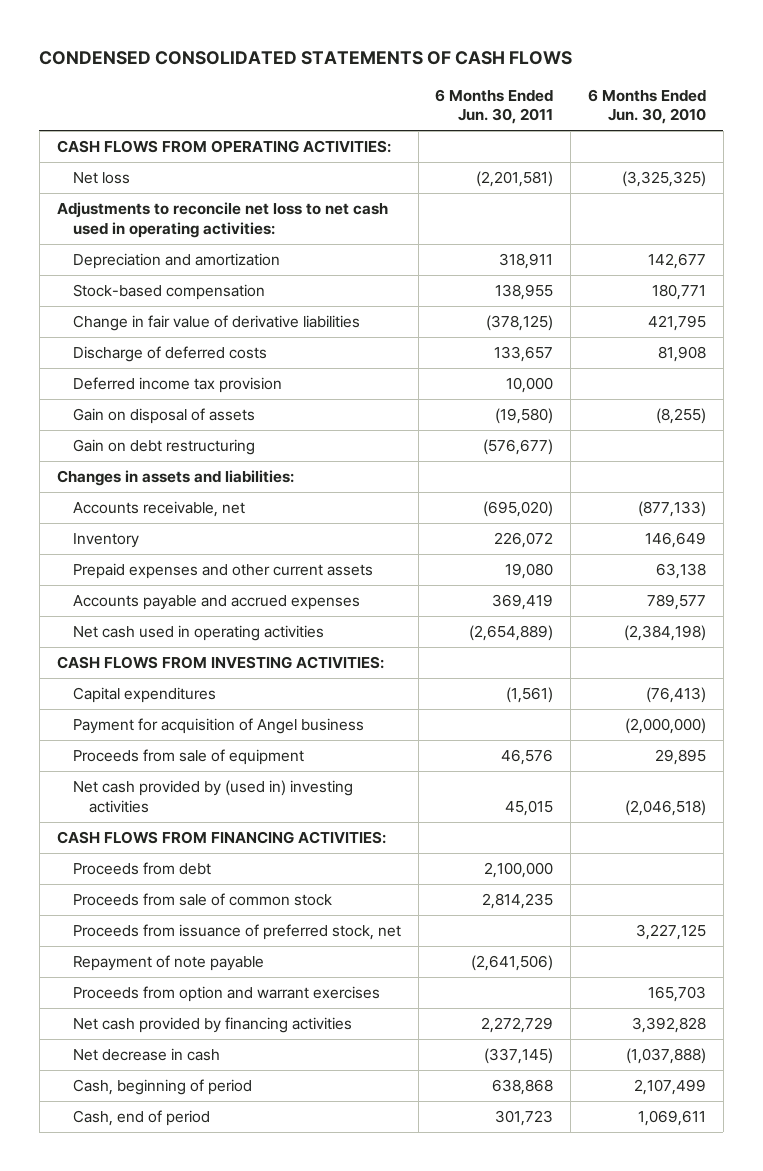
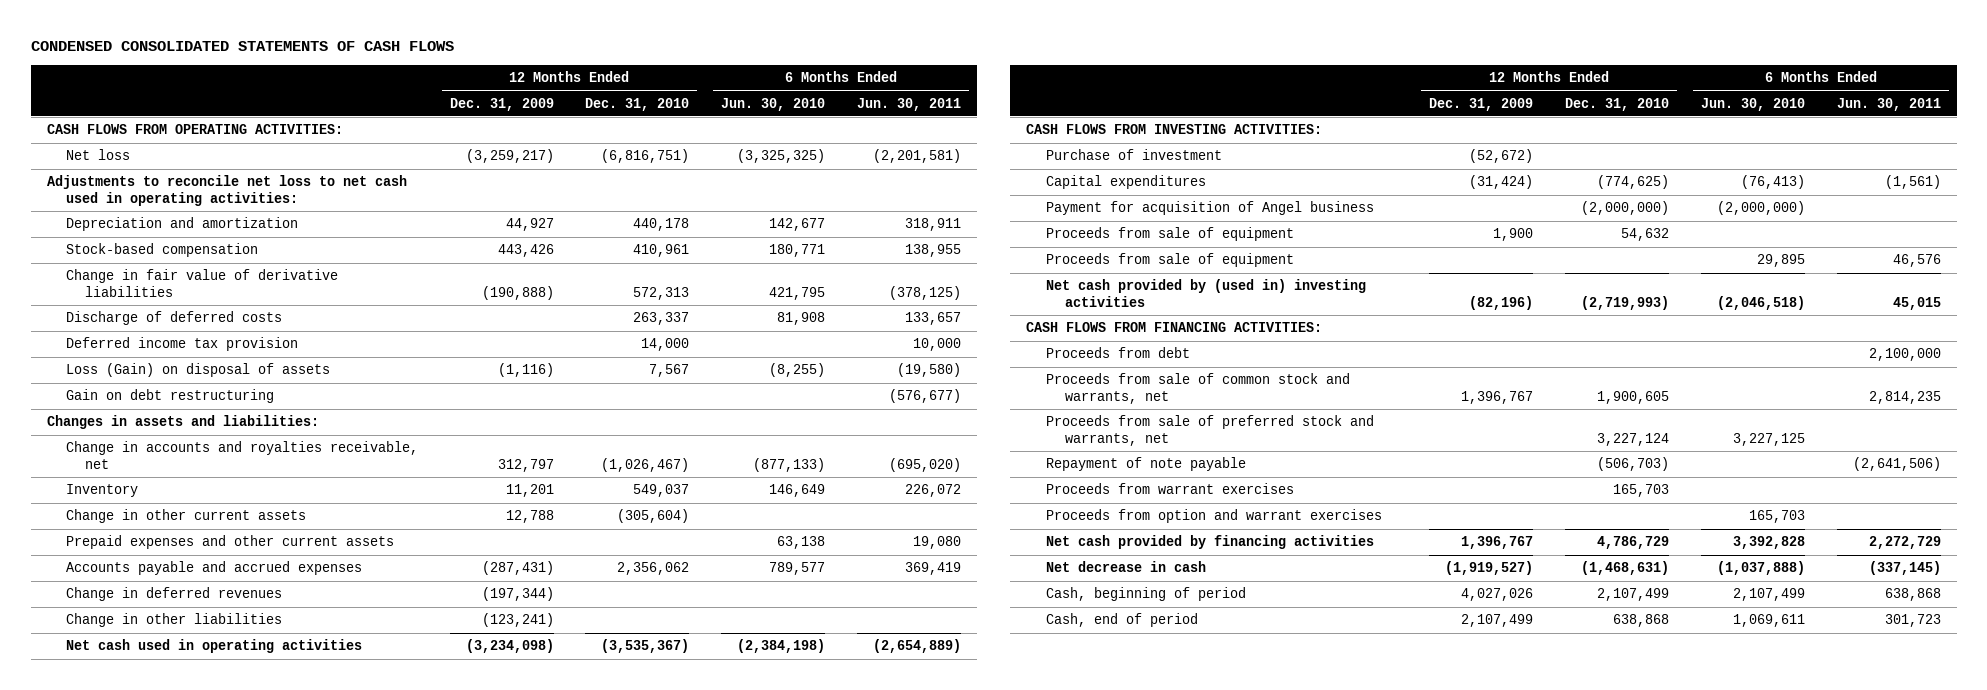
- | 6 Months Ended Jun. 30, 2011 | 6 Months Ended Jun. 30, 2010
+ | 12 Months Ended Dec. 31, 2009 | 12 Months Ended Dec. 31, 2010 | 6 Months Ended Jun. 30, 2010 | 6 Months Ended Jun. 30, 2011
- Gain on disposal of assets | (19,580) | (8,255)
+ Loss (Gain) on disposal of assets | (1,116) | 7,567 | (8,255) | (19,580)
- Accounts receivable, net | (695,020) | (877,133)
+ Change in accounts and royalties receivable, net | 312,797 | (1,026,467) | (877,133) | (695,020)
+ Change in other current assets | 12,788 | (305,604) | |
+ Change in deferred revenues | (197,344) | | |
+ Change in other liabilities | (123,241) | | |
+ Purchase of investment | (52,672) | | |
+ Proceeds from sale of equipment | 1,900 | 54,632 | |
- Proceeds from sale of common stock | 2,814,235 |
- Proceeds from issuance of preferred stock, net | | 3,227,125
+ Proceeds from sale of common stock and warrants, net | 1,396,767 | 1,900,605 | | 2,814,235
+ Proceeds from sale of preferred stock and warrants, net | | 3,227,124 | 3,227,125 |
+ Proceeds from warrant exercises | | 165,703 | |

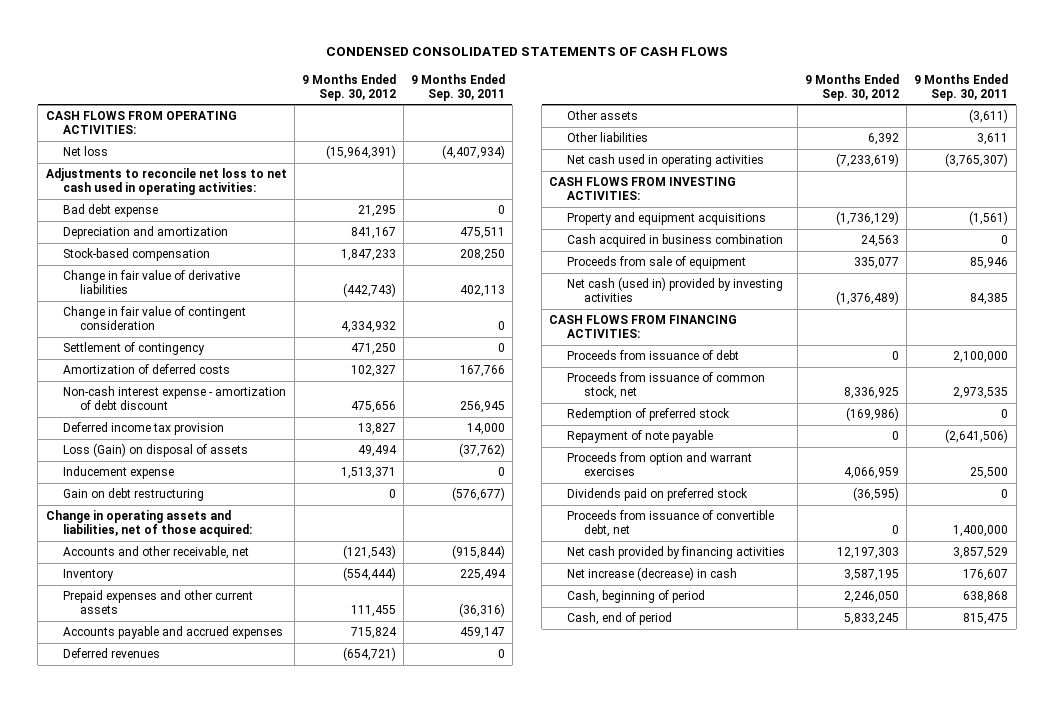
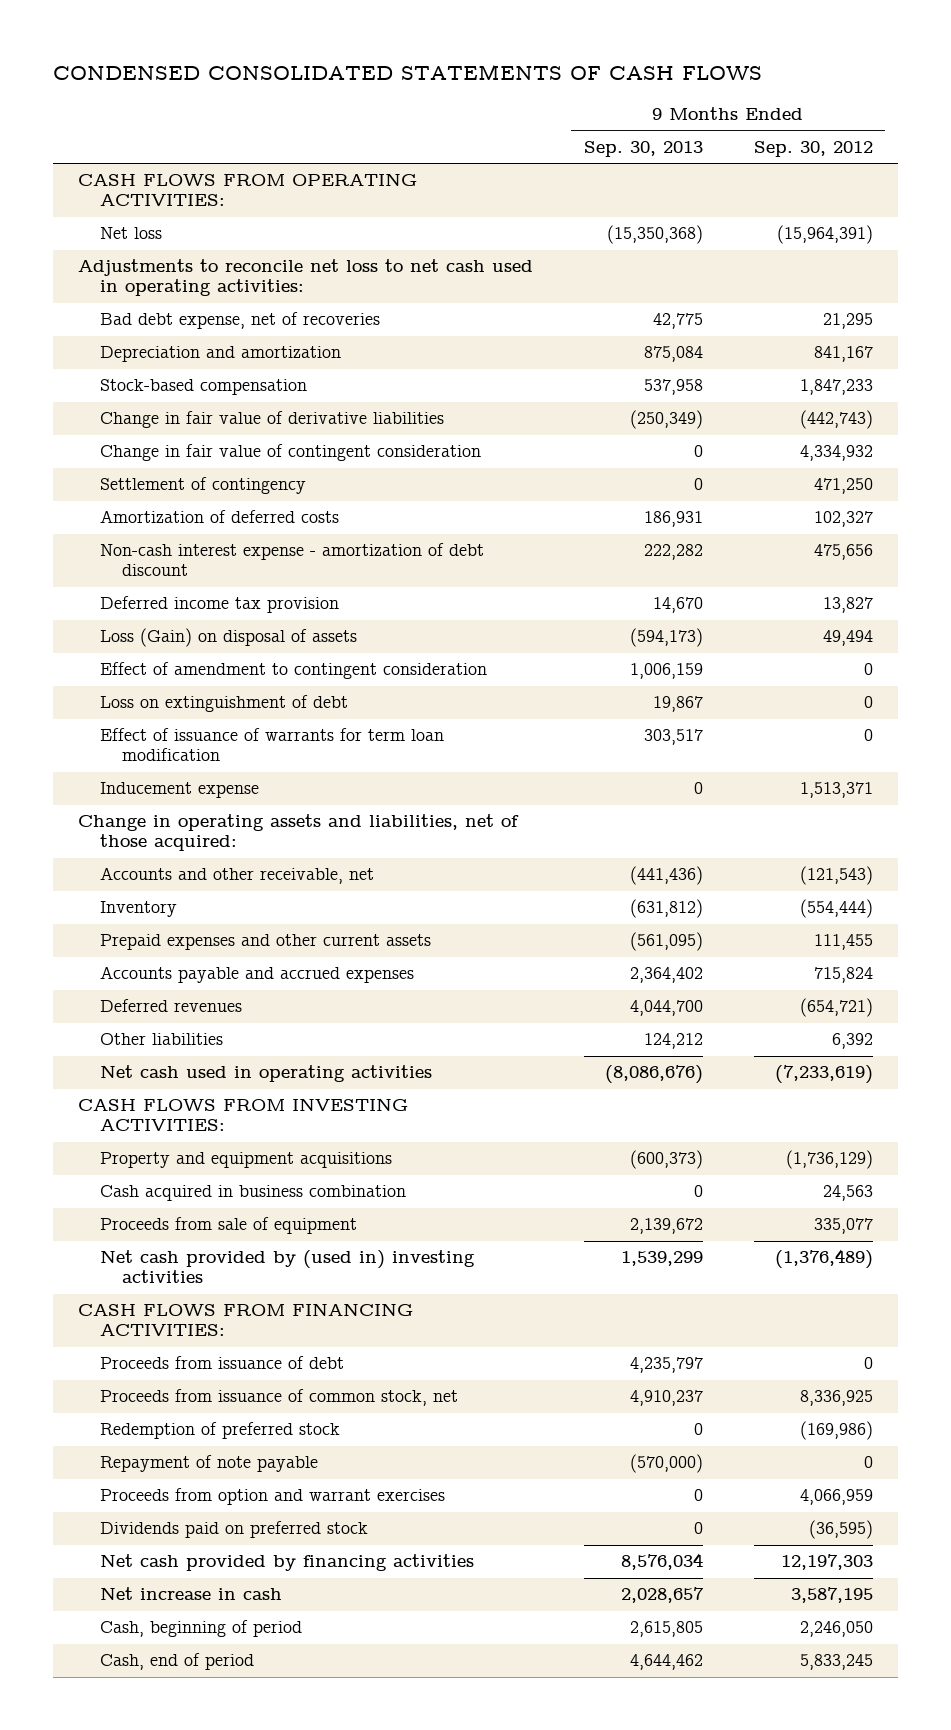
- | 9 Months Ended Sep. 30, 2012 | 9 Months Ended Sep. 30, 2011
+ | 9 Months Ended Sep. 30, 2013 | 9 Months Ended Sep. 30, 2012
- Bad debt expense | 21,295 | 0
+ Bad debt expense, net of recoveries | 42,775 | 21,295
+ Effect of amendment to contingent consideration | 1,006,159 | 0
+ Loss on extinguishment of debt | 19,867 | 0
+ Effect of issuance of warrants for term loan modification | 303,517 | 0
- Gain on debt restructuring | 0 | (576,677)
- Other assets | | (3,611)
- Net cash (used in) provided by investing activities | (1,376,489) | 84,385
+ Net cash provided by (used in) investing activities | 1,539,299 | (1,376,489)
- Proceeds from issuance of convertible debt, net | 0 | 1,400,000
- Net increase (decrease) in cash | 3,587,195 | 176,607
+ Net increase in cash | 2,028,657 | 3,587,195

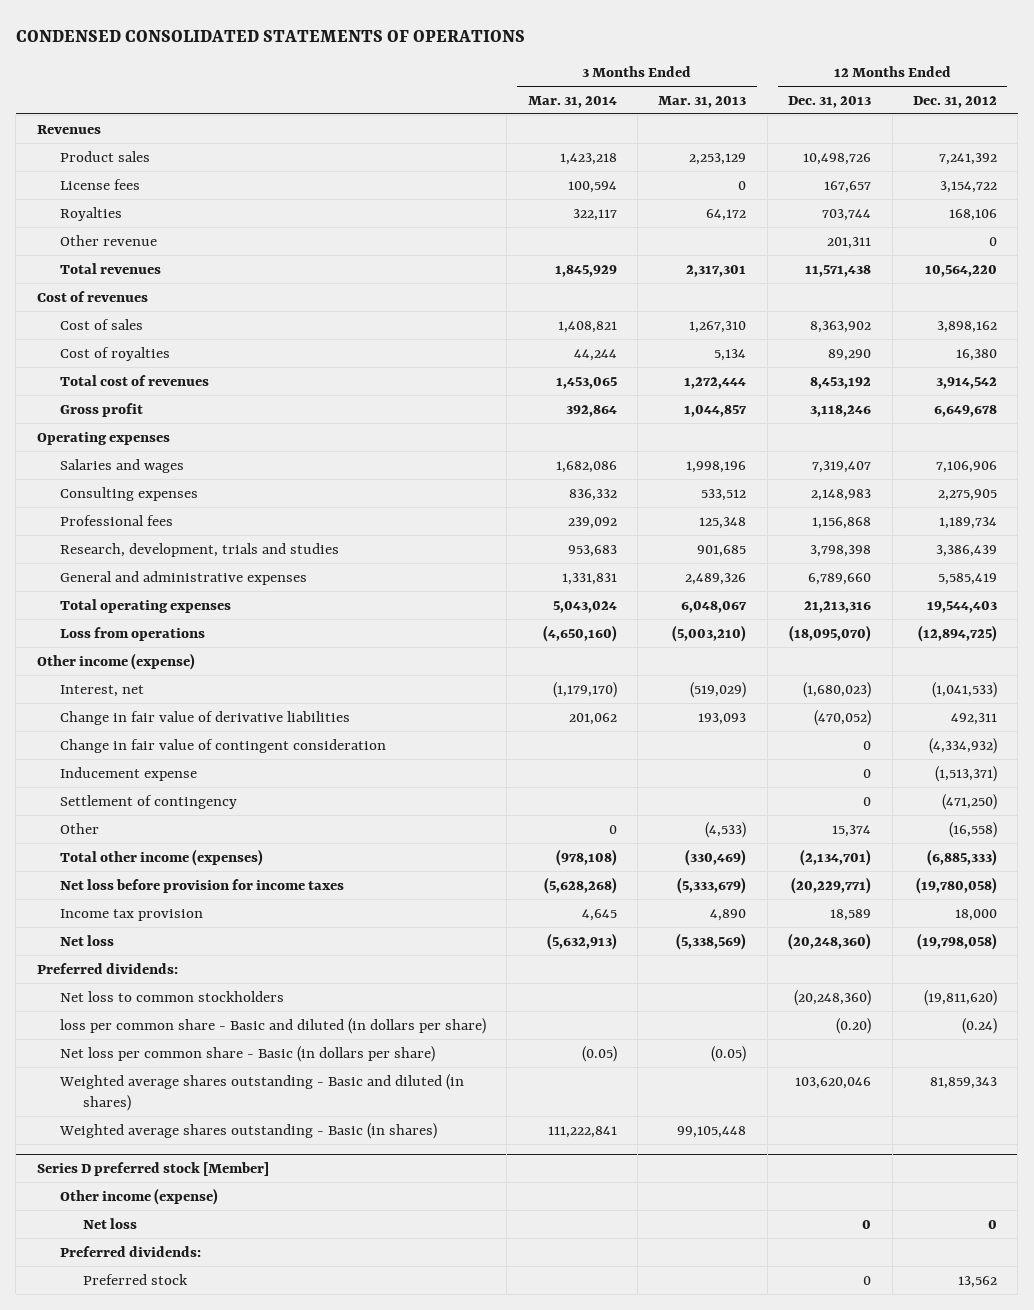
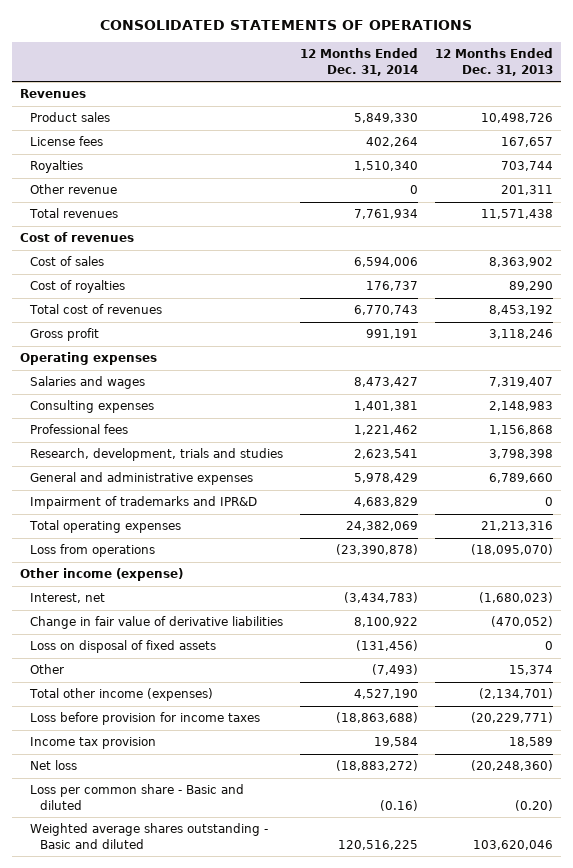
- CONDENSED CONSOLIDATED STATEMENTS OF OPERATIONS
+ CONSOLIDATED STATEMENTS OF OPERATIONS
- | 3 Months Ended Mar. 31, 2014 | 3 Months Ended Mar. 31, 2013 | 12 Months Ended Dec. 31, 2013 | 12 Months Ended Dec. 31, 2012
+ | 12 Months Ended Dec. 31, 2014 | 12 Months Ended Dec. 31, 2013
+ Impairment of trademarks and IPR&D | 4,683,829 | 0
- Change in fair value of contingent consideration | | | 0 | (4,334,932)
- Inducement expense | | | 0 | (1,513,371)
- Settlement of contingency | | | 0 | (471,250)
+ Loss on disposal of fixed assets | (131,456) | 0
- Net loss before provision for income taxes | (5,628,268) | (5,333,679) | (20,229,771) | (19,780,058)
+ Loss before provision for income taxes | (18,863,688) | (20,229,771)
- Preferred dividends:
- Net loss to common stockholders | | | (20,248,360) | (19,811,620)
- loss per common share - Basic and diluted (in dollars per share) | | | (0.20) | (0.24)
- Net loss per common share - Basic (in dollars per share) | (0.05) | (0.05) | |
- Weighted average shares outstanding - Basic and diluted (in shares) | | | 103,620,046 | 81,859,343
- Weighted average shares outstanding - Basic (in shares) | 111,222,841 | 99,105,448 | |
- Series D preferred stock [Member]
- Other income (expense)
- Net loss | | | 0 | 0
- Preferred dividends:
- Preferred stock | | | 0 | 13,562
+ Loss per common share - Basic and diluted | (0.16) | (0.20)
+ Weighted average shares outstanding - Basic and diluted | 120,516,225 | 103,620,046

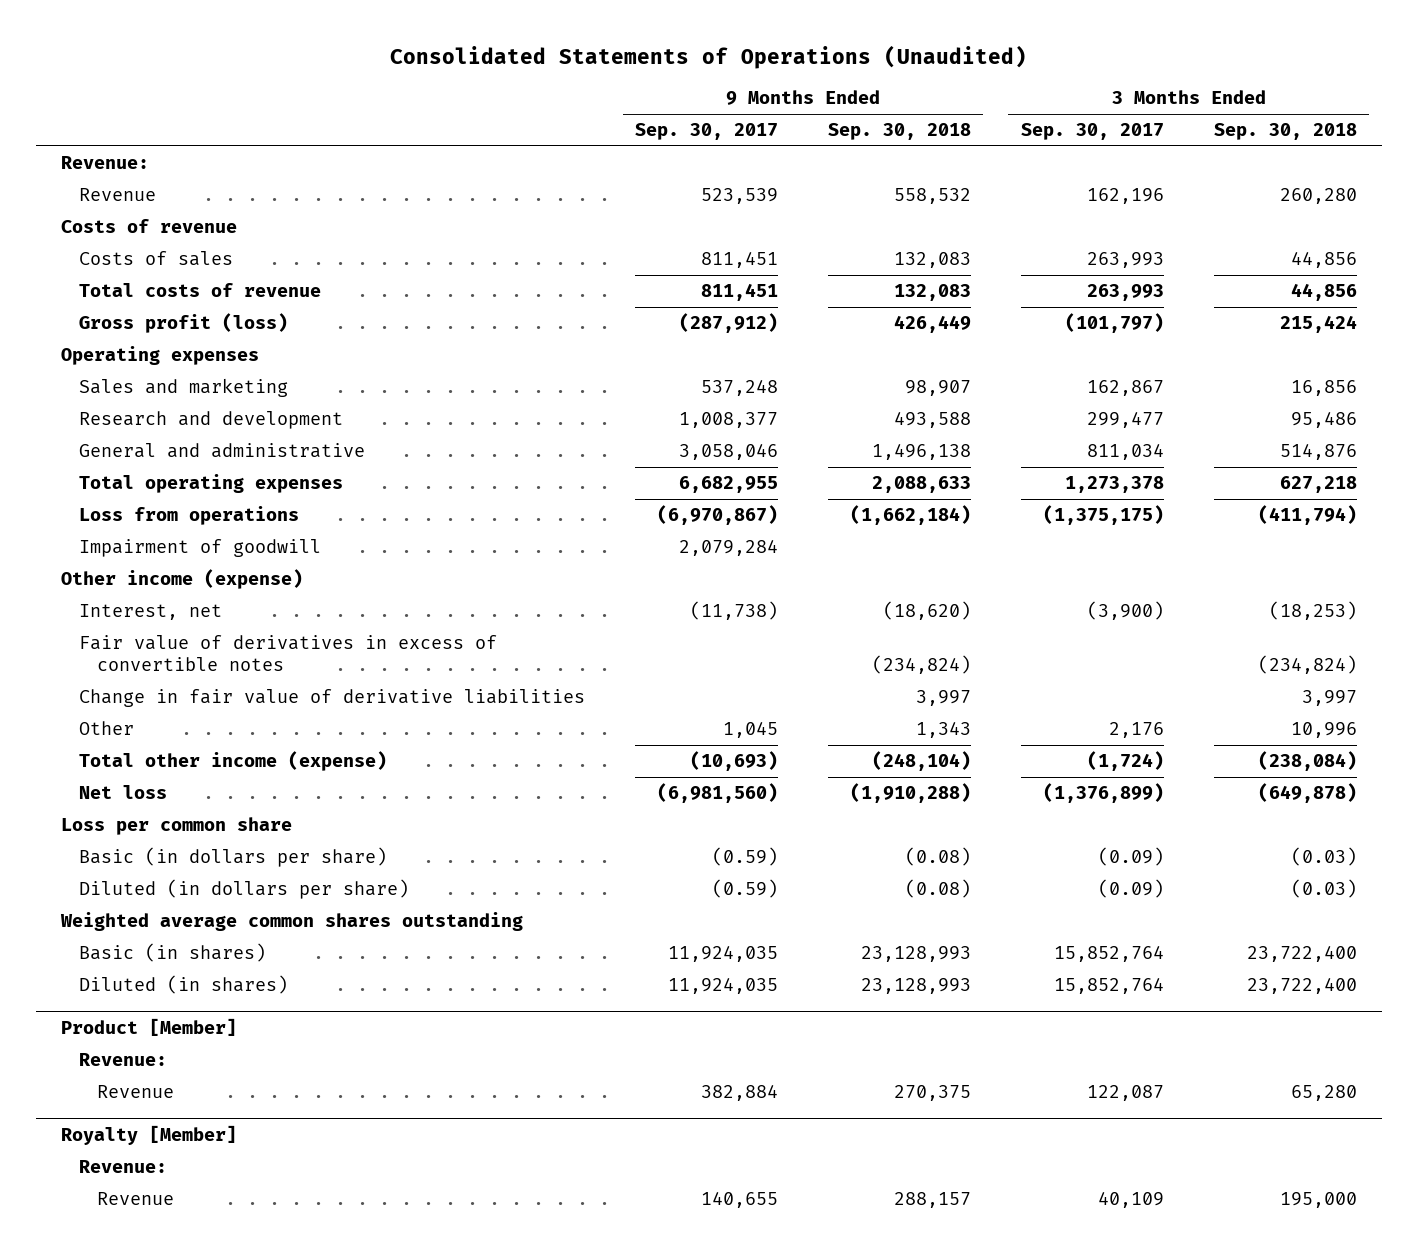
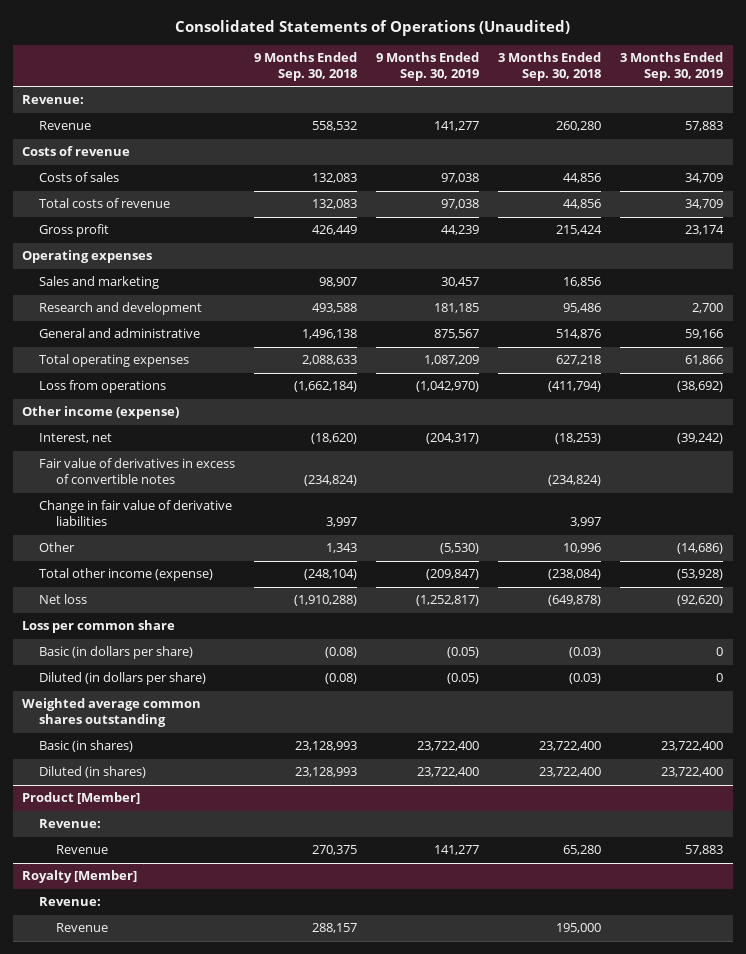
- | 9 Months Ended Sep. 30, 2017 | 9 Months Ended Sep. 30, 2018 | 3 Months Ended Sep. 30, 2017 | 3 Months Ended Sep. 30, 2018
+ | 9 Months Ended Sep. 30, 2018 | 9 Months Ended Sep. 30, 2019 | 3 Months Ended Sep. 30, 2018 | 3 Months Ended Sep. 30, 2019
- Gross profit (loss) | (287,912) | 426,449 | (101,797) | 215,424
+ Gross profit | 426,449 | 44,239 | 215,424 | 23,174
- Impairment of goodwill | 2,079,284 | | |

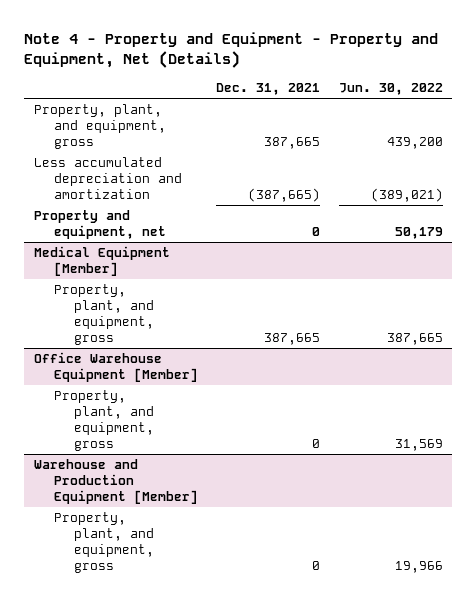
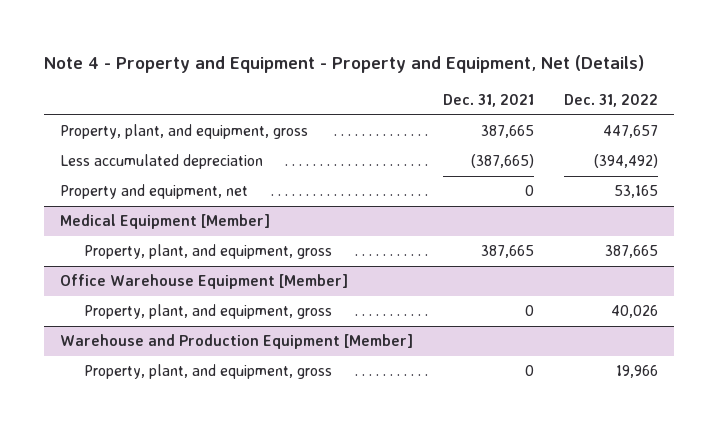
- | Dec. 31, 2021 | Jun. 30, 2022
+ | Dec. 31, 2021 | Dec. 31, 2022
- Less accumulated depreciation and amortization | (387,665) | (389,021)
+ Less accumulated depreciation | (387,665) | (394,492)

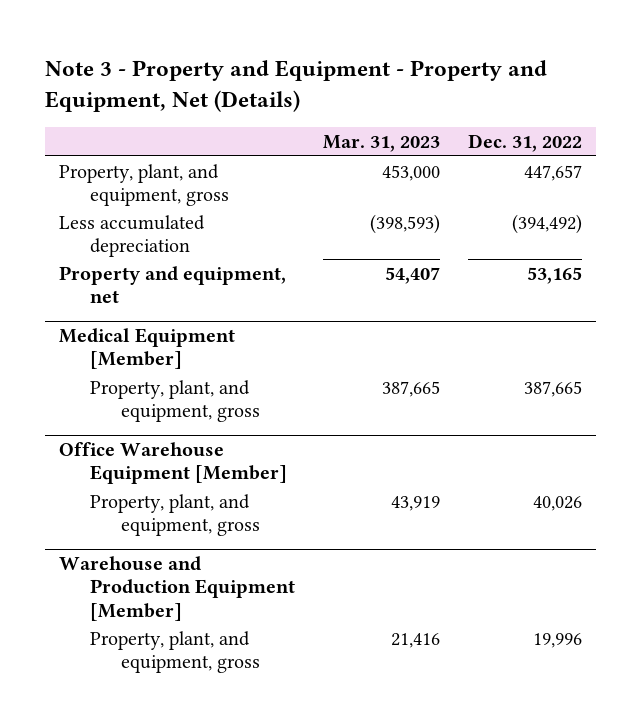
- Note 4 - Property and Equipment - Property and Equipment, Net (Details)
+ Note 3 - Property and Equipment - Property and Equipment, Net (Details)
- | Dec. 31, 2021 | Dec. 31, 2022
+ | Mar. 31, 2023 | Dec. 31, 2022
@ Warehouse and Production Equipment [Member]
- Property, plant, and equipment, gross | 0 | 19,966
+ Property, plant, and equipment, gross | 21,416 | 19,996

